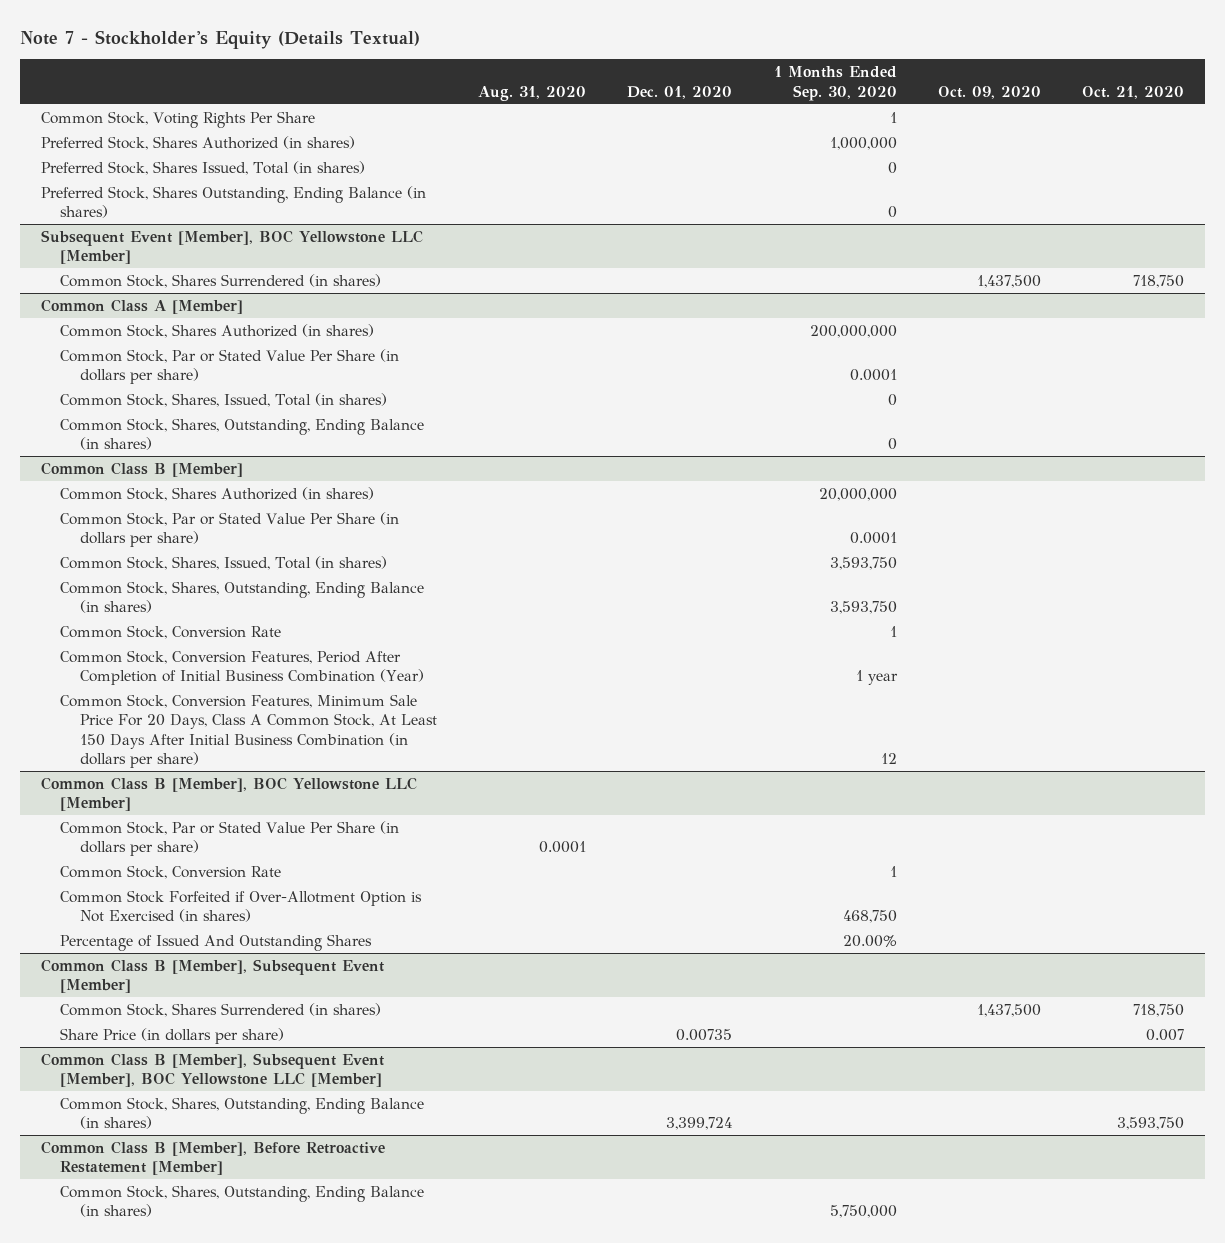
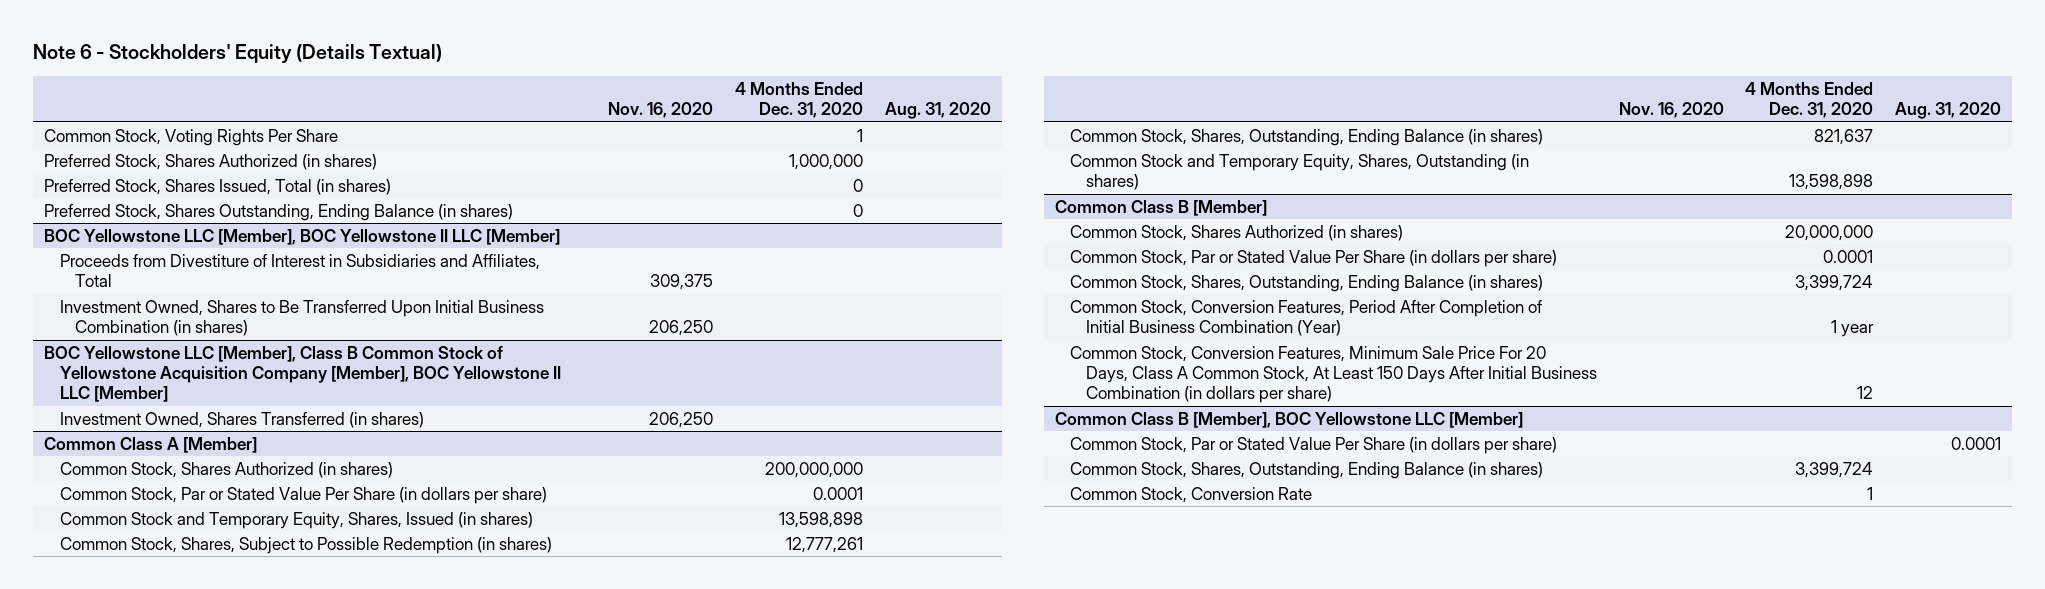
- Note 7 - Stockholder's Equity (Details Textual)
+ Note 6 - Stockholders' Equity (Details Textual)
- | Aug. 31, 2020 | Dec. 01, 2020 | 1 Months Ended Sep. 30, 2020 | Oct. 09, 2020 | Oct. 21, 2020
+ | Nov. 16, 2020 | 4 Months Ended Dec. 31, 2020 | Aug. 31, 2020
- Subsequent Event [Member], BOC Yellowstone LLC [Member]
- Common Stock, Shares Surrendered (in shares) | | | | 1,437,500 | 718,750
+ BOC Yellowstone LLC [Member], BOC Yellowstone II LLC [Member]
+ Proceeds from Divestiture of Interest in Subsidiaries and Affiliates, Total | 309,375 | |
+ Investment Owned, Shares to Be Transferred Upon Initial Business Combination (in shares) | 206,250 | |
+ BOC Yellowstone LLC [Member], Class B Common Stock of Yellowstone Acquisition Company [Member], BOC Yellowstone II LLC [Member]
+ Investment Owned, Shares Transferred (in shares) | 206,250 | |
@ Common Class A [Member]
- Common Stock, Shares, Issued, Total (in shares) | | | 0 | |
+ Common Stock and Temporary Equity, Shares, Issued (in shares) | | 13,598,898 |
+ Common Stock, Shares, Subject to Possible Redemption (in shares) | | 12,777,261 |
+ Common Stock and Temporary Equity, Shares, Outstanding (in shares) | | 13,598,898 |
@ Common Class B [Member]
- Common Stock, Shares, Issued, Total (in shares) | | | 3,593,750 | |
- Common Stock, Conversion Rate | | | 1 | |
@ Common Class B [Member], BOC Yellowstone LLC [Member]
+ Common Stock, Shares, Outstanding, Ending Balance (in shares) | | 3,399,724 |
- Common Stock Forfeited if Over-Allotment Option is Not Exercised (in shares) | | | 468,750 | |
- Percentage of Issued And Outstanding Shares | | | 20.00% | |
- Common Class B [Member], Subsequent Event [Member]
- Common Stock, Shares Surrendered (in shares) | | | | 1,437,500 | 718,750
- Share Price (in dollars per share) | | 0.00735 | | | 0.007
- Common Class B [Member], Subsequent Event [Member], BOC Yellowstone LLC [Member]
- Common Stock, Shares, Outstanding, Ending Balance (in shares) | | 3,399,724 | | | 3,593,750
- Common Class B [Member], Before Retroactive Restatement [Member]
- Common Stock, Shares, Outstanding, Ending Balance (in shares) | | | 5,750,000 | |

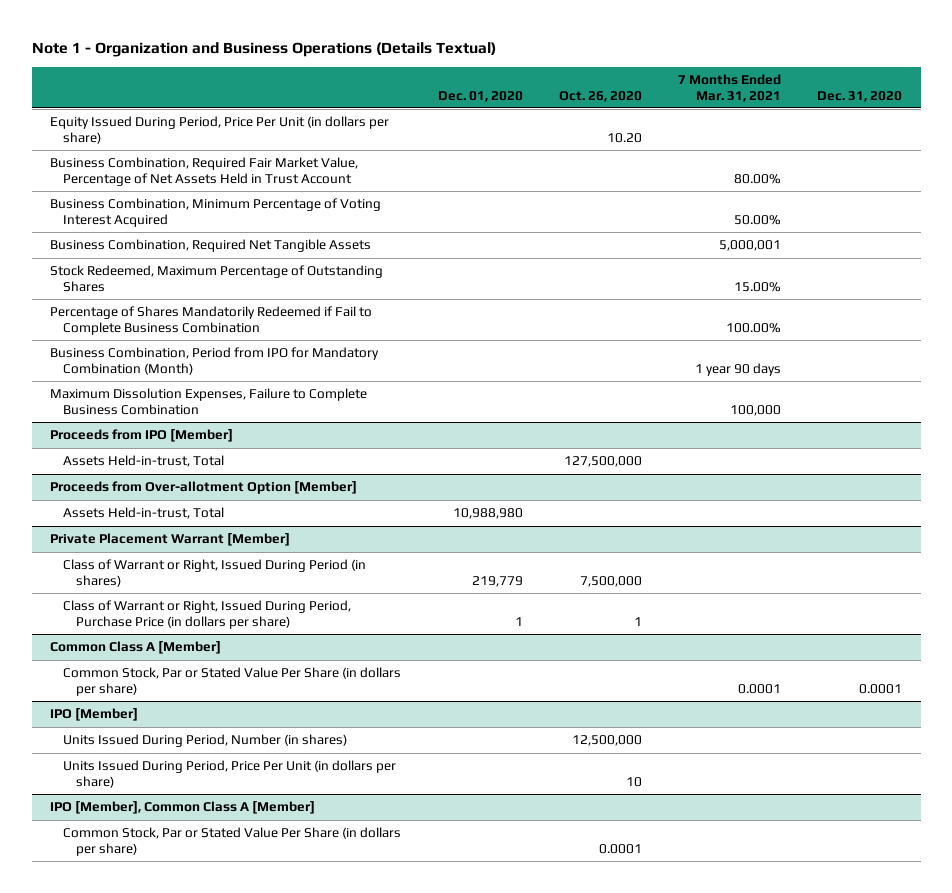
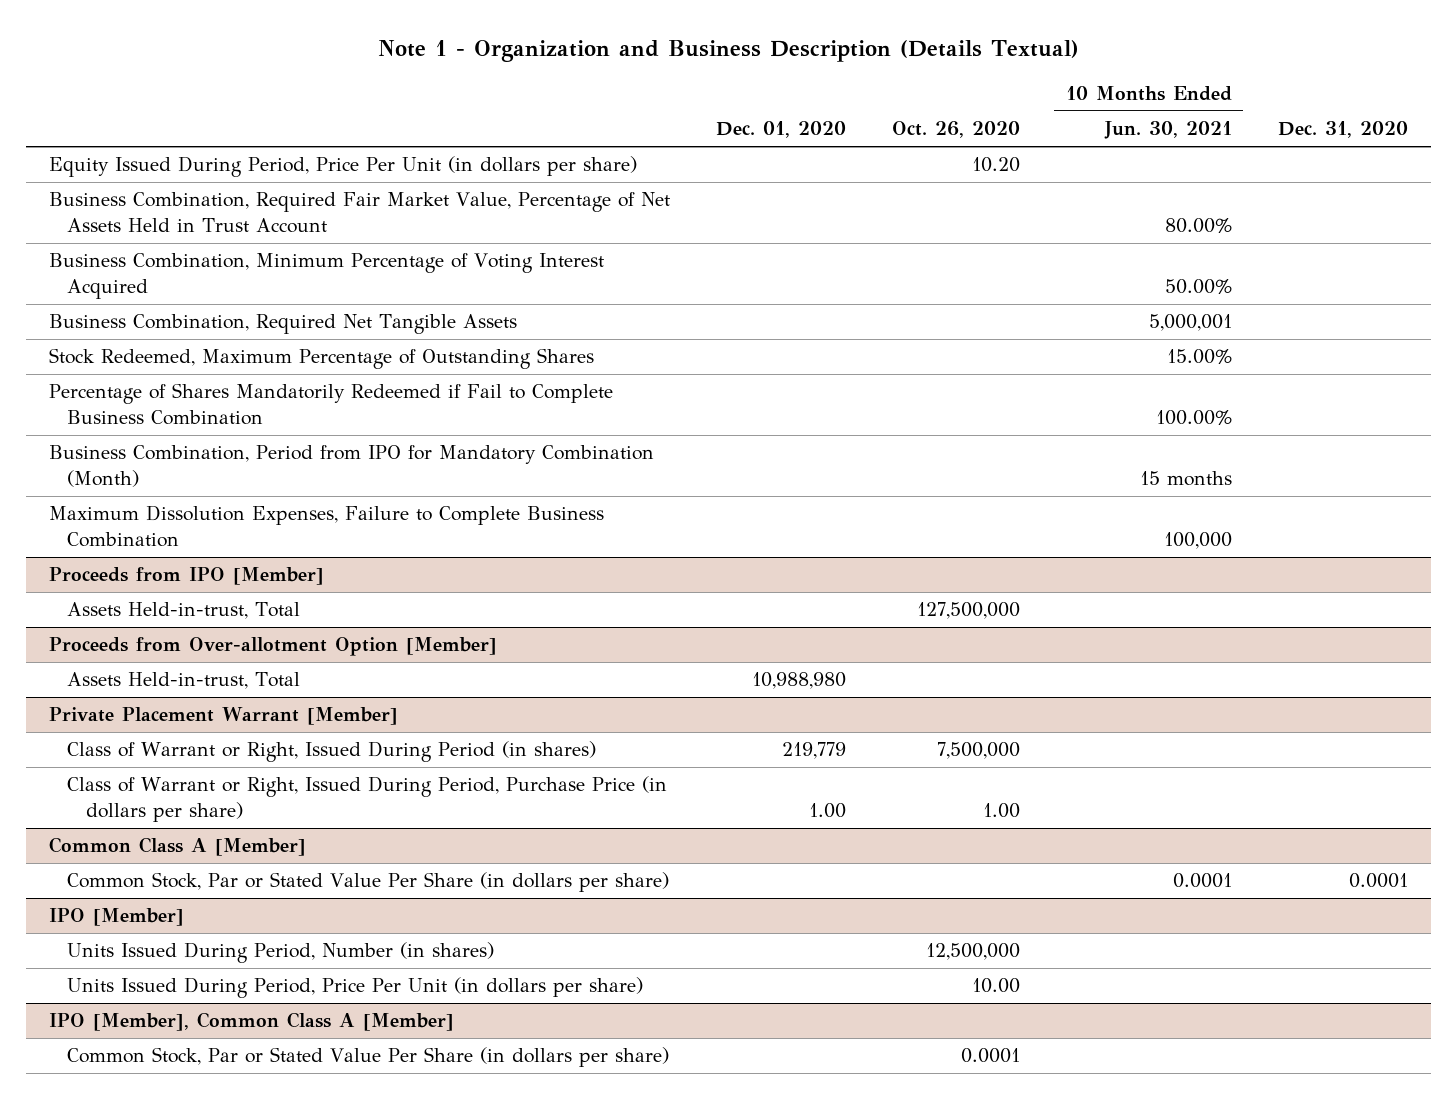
- Note 1 - Organization and Business Operations (Details Textual)
+ Note 1 - Organization and Business Description (Details Textual)
- | Dec. 01, 2020 | Oct. 26, 2020 | 7 Months Ended Mar. 31, 2021 | Dec. 31, 2020
+ | Dec. 01, 2020 | Oct. 26, 2020 | 10 Months Ended Jun. 30, 2021 | Dec. 31, 2020
@ Private Placement Warrant [Member]
- Class of Warrant or Right, Issued During Period, Purchase Price (in dollars per share) | 1 | 1 | |
+ Class of Warrant or Right, Issued During Period, Purchase Price (in dollars per share) | 1.00 | 1.00 | |
@ IPO [Member]
- Units Issued During Period, Price Per Unit (in dollars per share) | | 10 | |
+ Units Issued During Period, Price Per Unit (in dollars per share) | | 10.00 | |

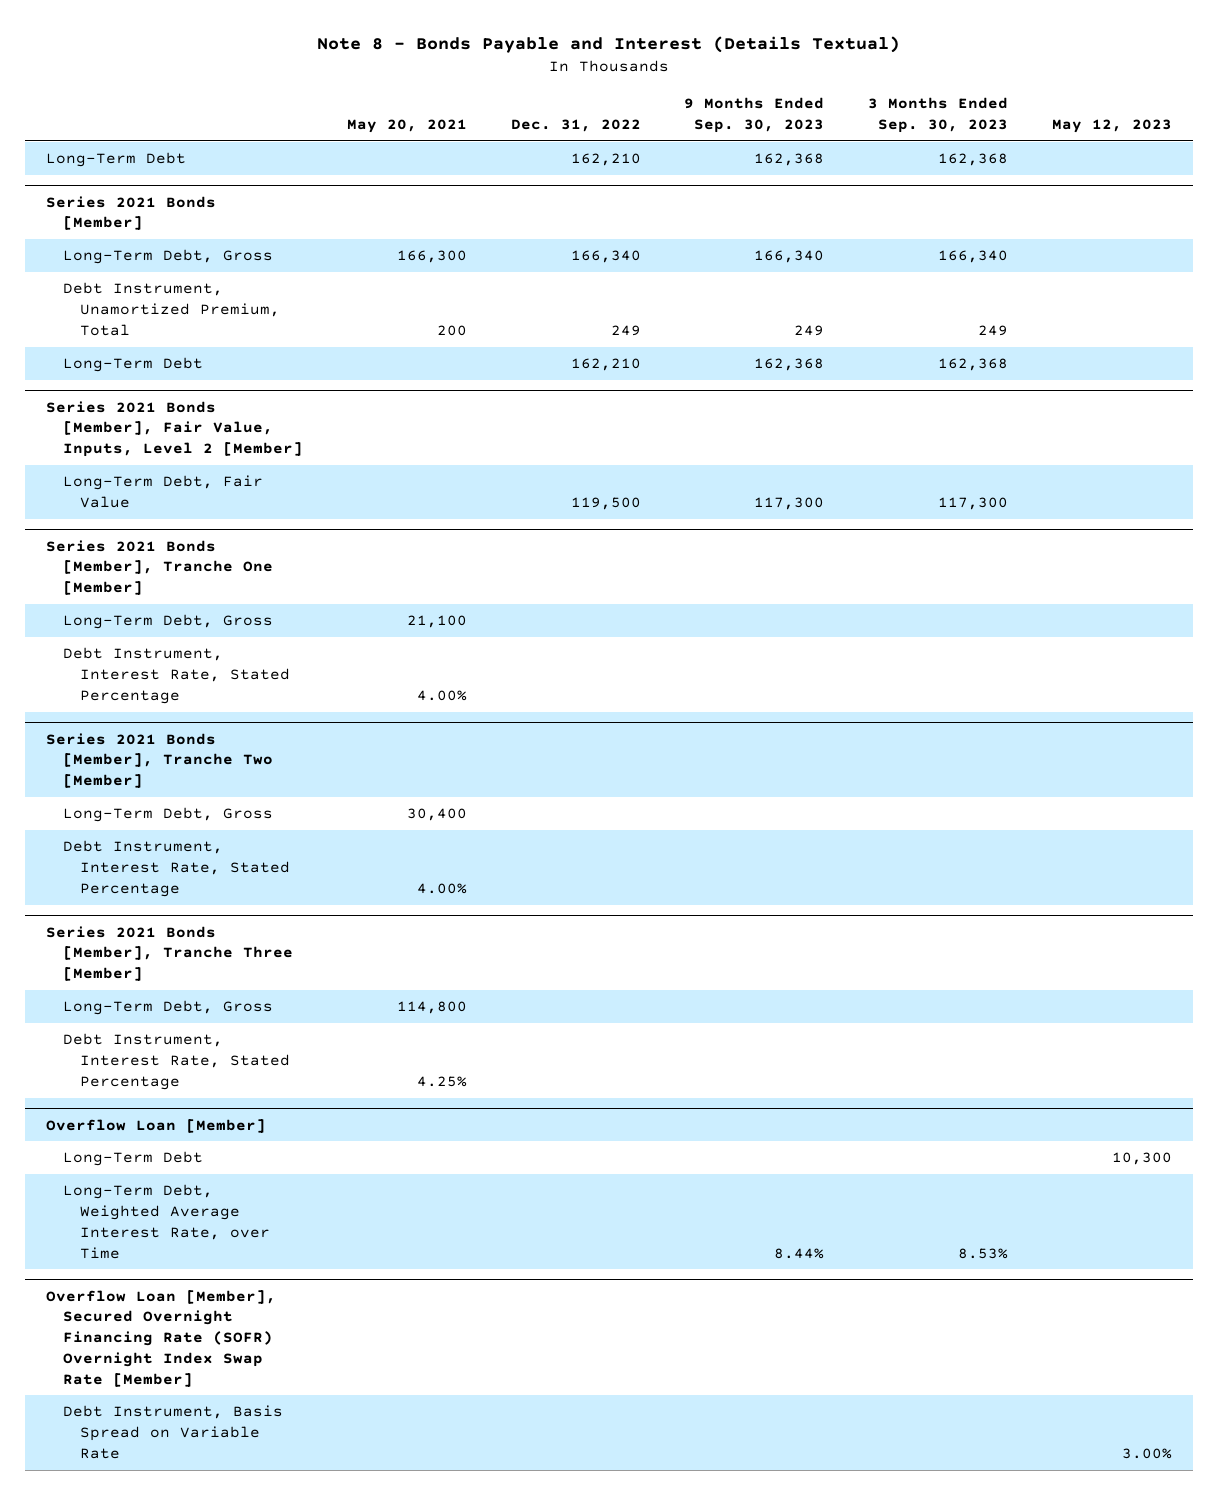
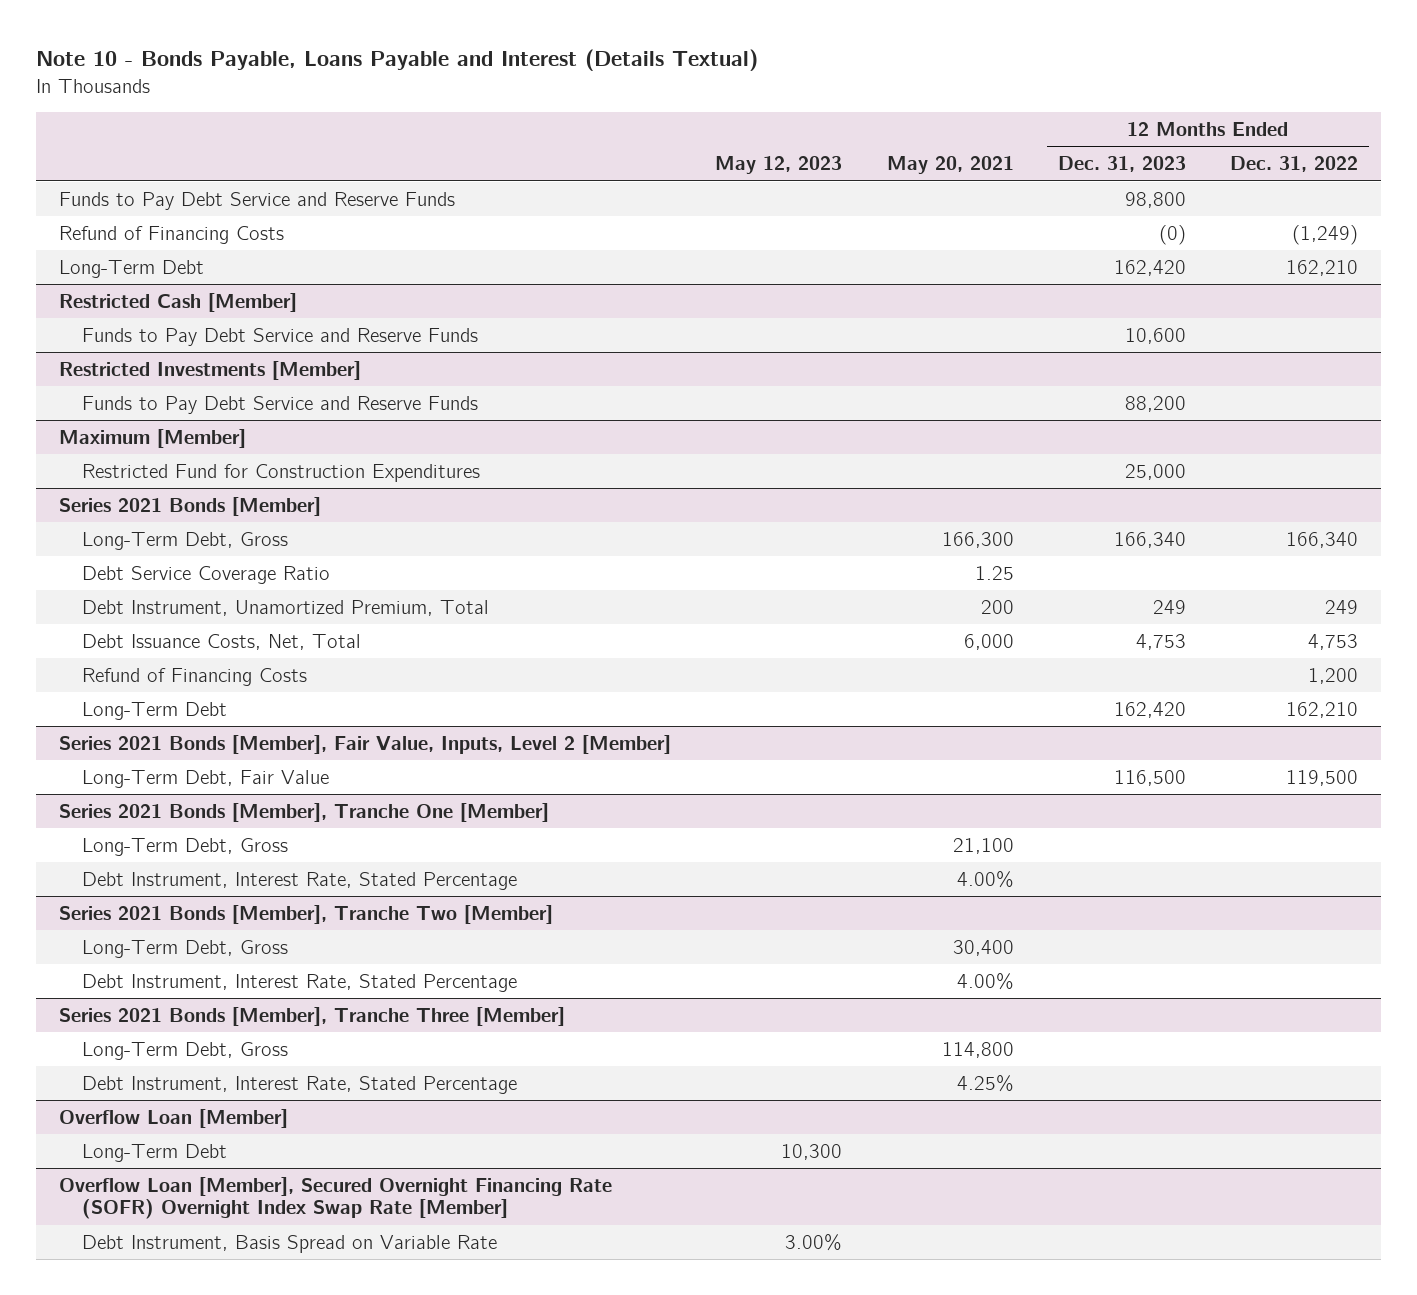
- Note 8 - Bonds Payable and Interest (Details Textual)
+ Note 10 - Bonds Payable, Loans Payable and Interest (Details Textual)
- | May 20, 2021 | Dec. 31, 2022 | 9 Months Ended Sep. 30, 2023 | 3 Months Ended Sep. 30, 2023 | May 12, 2023
+ | May 12, 2023 | May 20, 2021 | 12 Months Ended Dec. 31, 2023 | 12 Months Ended Dec. 31, 2022
+ Funds to Pay Debt Service and Reserve Funds | | | 98,800 |
+ Refund of Financing Costs | | | (0) | (1,249)
+ Restricted Cash [Member]
+ Funds to Pay Debt Service and Reserve Funds | | | 10,600 |
+ Restricted Investments [Member]
+ Funds to Pay Debt Service and Reserve Funds | | | 88,200 |
+ Maximum [Member]
+ Restricted Fund for Construction Expenditures | | | 25,000 |
@ Series 2021 Bonds [Member]
+ Debt Service Coverage Ratio | | 1.25 | |
+ Debt Issuance Costs, Net, Total | | 6,000 | 4,753 | 4,753
+ Refund of Financing Costs | | | | 1,200
@ Overflow Loan [Member]
- Long-Term Debt, Weighted Average Interest Rate, over Time | | | 8.44% | 8.53% |

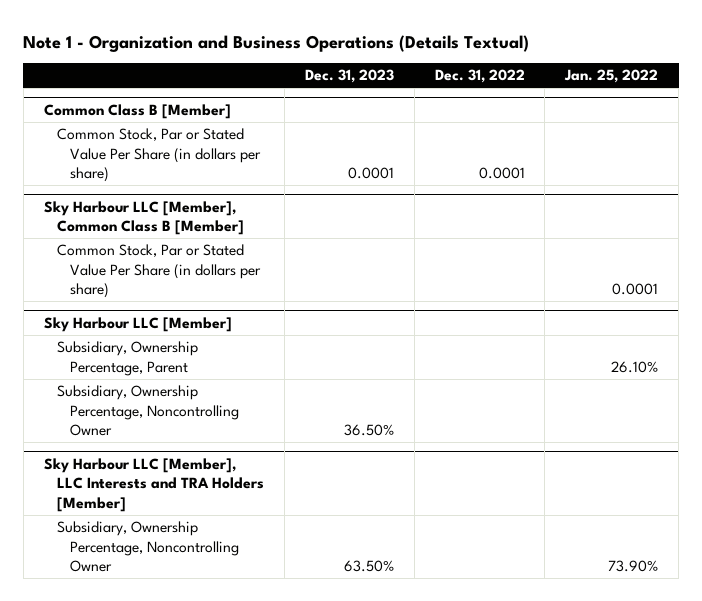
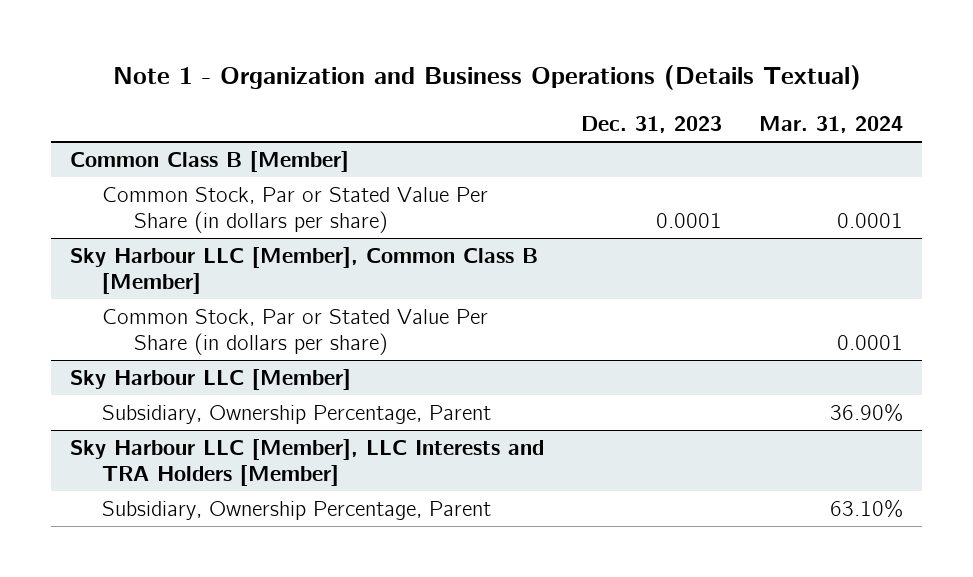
- | Dec. 31, 2023 | Dec. 31, 2022 | Jan. 25, 2022
+ | Dec. 31, 2023 | Mar. 31, 2024
@ Sky Harbour LLC [Member]
- Subsidiary, Ownership Percentage, Noncontrolling Owner | 36.50% | |
@ Sky Harbour LLC [Member], LLC Interests and TRA Holders [Member]
- Subsidiary, Ownership Percentage, Noncontrolling Owner | 63.50% | | 73.90%
+ Subsidiary, Ownership Percentage, Parent | | 63.10%

